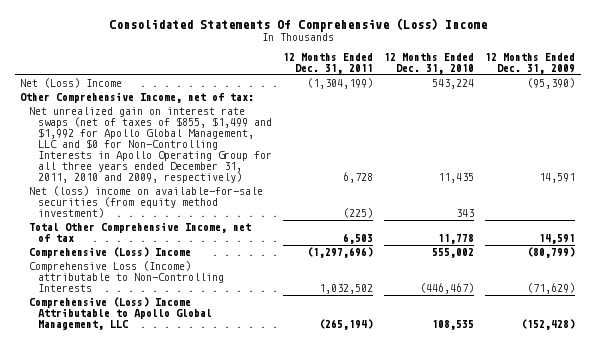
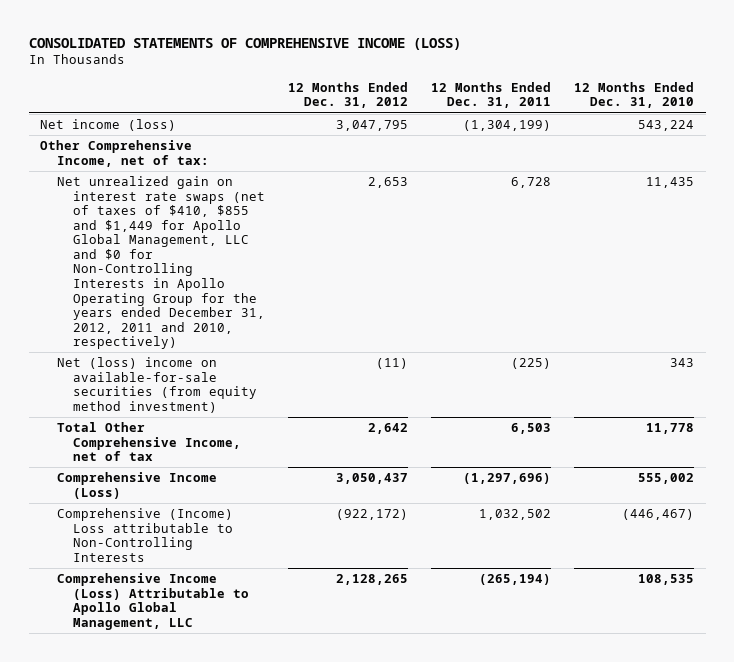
- Consolidated Statements Of Comprehensive (Loss) Income
+ CONSOLIDATED STATEMENTS OF COMPREHENSIVE INCOME (LOSS)
- | 12 Months Ended Dec. 31, 2011 | 12 Months Ended Dec. 31, 2010 | 12 Months Ended Dec. 31, 2009
+ | 12 Months Ended Dec. 31, 2012 | 12 Months Ended Dec. 31, 2011 | 12 Months Ended Dec. 31, 2010
- Net (Loss) Income | (1,304,199) | 543,224 | (95,390)
+ Net income (loss) | 3,047,795 | (1,304,199) | 543,224
- Net unrealized gain on interest rate swaps (net of taxes of $855, $1,499 and $1,992 for Apollo Global Management, LLC and $0 for Non-Controlling Interests in Apollo Operating Group for all three years ended December 31, 2011, 2010 and 2009, respectively) | 6,728 | 11,435 | 14,591
+ Net unrealized gain on interest rate swaps (net of taxes of $410, $855 and $1,449 for Apollo Global Management, LLC and $0 for Non-Controlling Interests in Apollo Operating Group for the years ended December 31, 2012, 2011 and 2010, respectively) | 2,653 | 6,728 | 11,435
- Comprehensive (Loss) Income | (1,297,696) | 555,002 | (80,799)
- Comprehensive Loss (Income) attributable to Non-Controlling Interests | 1,032,502 | (446,467) | (71,629)
- Comprehensive (Loss) Income Attributable to Apollo Global Management, LLC | (265,194) | 108,535 | (152,428)
+ Comprehensive Income (Loss) | 3,050,437 | (1,297,696) | 555,002
+ Comprehensive (Income) Loss attributable to Non-Controlling Interests | (922,172) | 1,032,502 | (446,467)
+ Comprehensive Income (Loss) Attributable to Apollo Global Management, LLC | 2,128,265 | (265,194) | 108,535

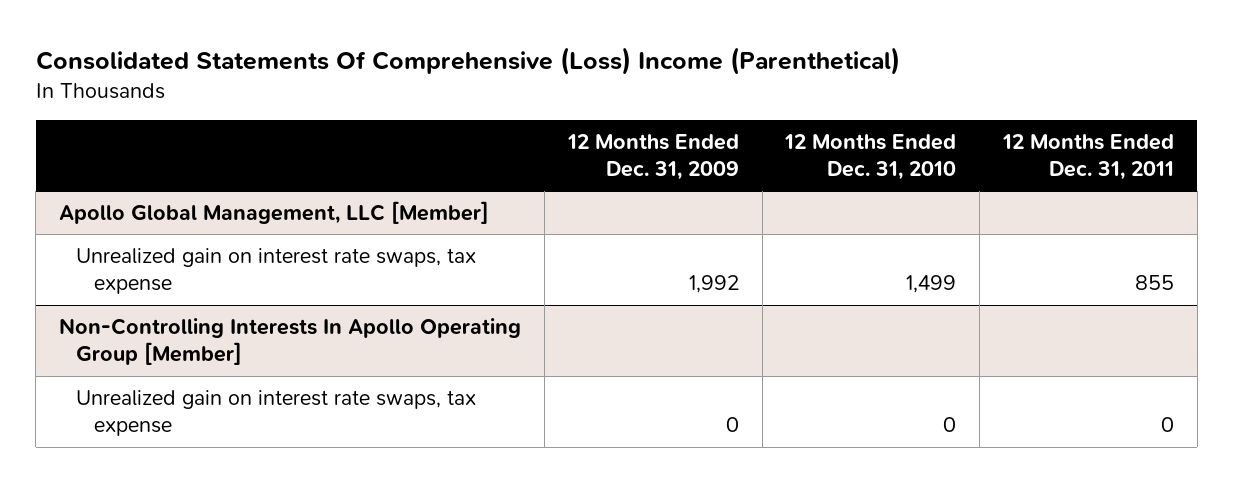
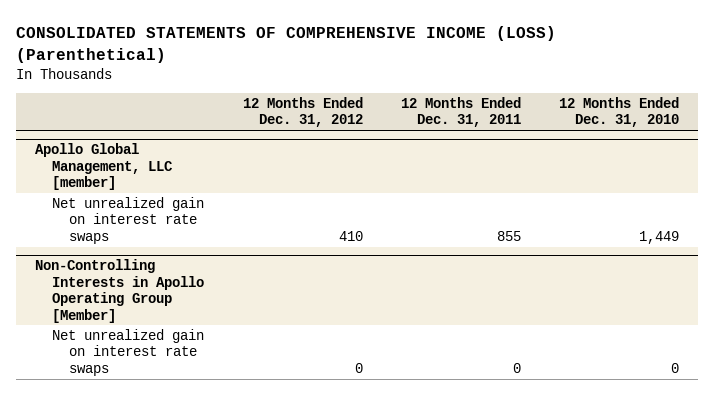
- Consolidated Statements Of Comprehensive (Loss) Income (Parenthetical)
+ CONSOLIDATED STATEMENTS OF COMPREHENSIVE INCOME (LOSS) (Parenthetical)
- | 12 Months Ended Dec. 31, 2009 | 12 Months Ended Dec. 31, 2010 | 12 Months Ended Dec. 31, 2011
+ | 12 Months Ended Dec. 31, 2012 | 12 Months Ended Dec. 31, 2011 | 12 Months Ended Dec. 31, 2010
- Apollo Global Management, LLC [Member]
- Unrealized gain on interest rate swaps, tax expense | 1,992 | 1,499 | 855
- Non-Controlling Interests In Apollo Operating Group [Member]
- Unrealized gain on interest rate swaps, tax expense | 0 | 0 | 0
+ Apollo Global Management, LLC [member]
+ Net unrealized gain on interest rate swaps | 410 | 855 | 1,449
+ Non-Controlling Interests in Apollo Operating Group [Member]
+ Net unrealized gain on interest rate swaps | 0 | 0 | 0

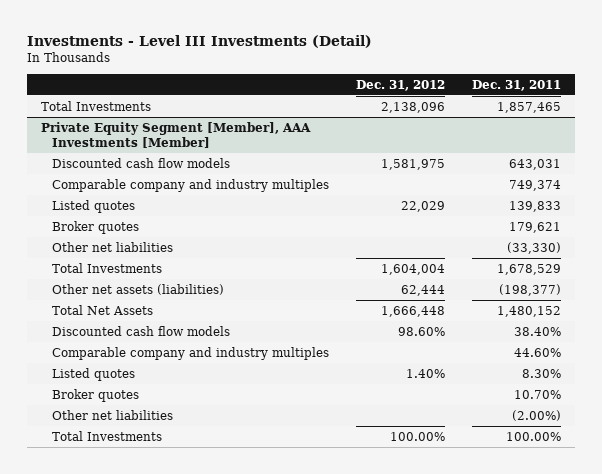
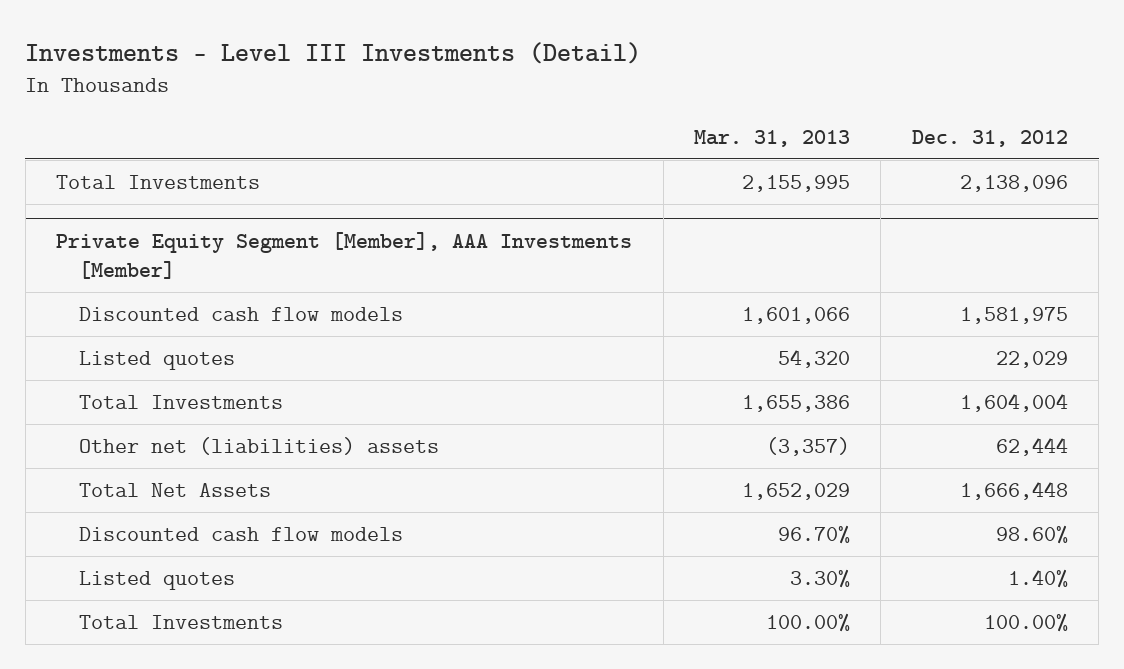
- | Dec. 31, 2012 | Dec. 31, 2011
+ | Mar. 31, 2013 | Dec. 31, 2012
@ Private Equity Segment [Member], AAA Investments [Member]
- Comparable company and industry multiples | | 749,374
- Broker quotes | | 179,621
- Other net liabilities | | (33,330)
- Other net assets (liabilities) | 62,444 | (198,377)
+ Other net (liabilities) assets | (3,357) | 62,444
- Comparable company and industry multiples | | 44.60%
- Broker quotes | | 10.70%
- Other net liabilities | | (2.00%)

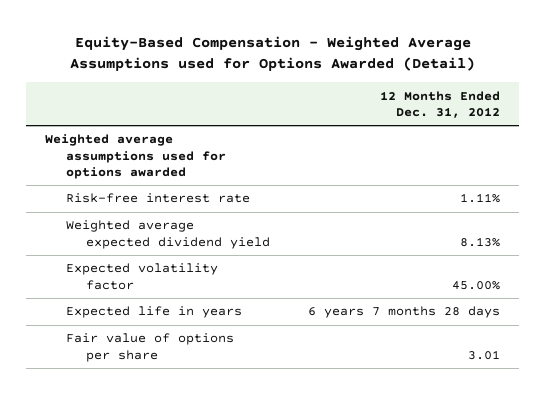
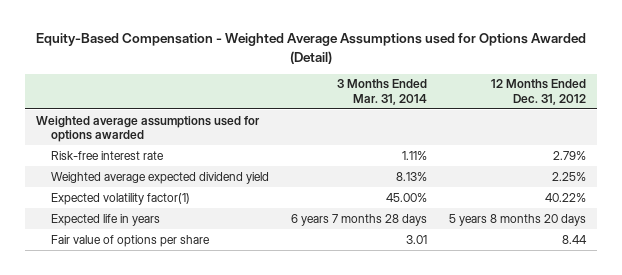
- | 12 Months Ended Dec. 31, 2012
+ | 3 Months Ended Mar. 31, 2014 | 12 Months Ended Dec. 31, 2012
- Risk-free interest rate | 1.11%
- Weighted average expected dividend yield | 8.13%
- Expected volatility factor | 45.00%
- Expected life in years | 6 years 7 months 28 days
- Fair value of options per share | 3.01
+ Risk-free interest rate | 1.11% | 2.79%
+ Weighted average expected dividend yield | 8.13% | 2.25%
+ Expected volatility factor(1) | 45.00% | 40.22%
+ Expected life in years | 6 years 7 months 28 days | 5 years 8 months 20 days
+ Fair value of options per share | 3.01 | 8.44

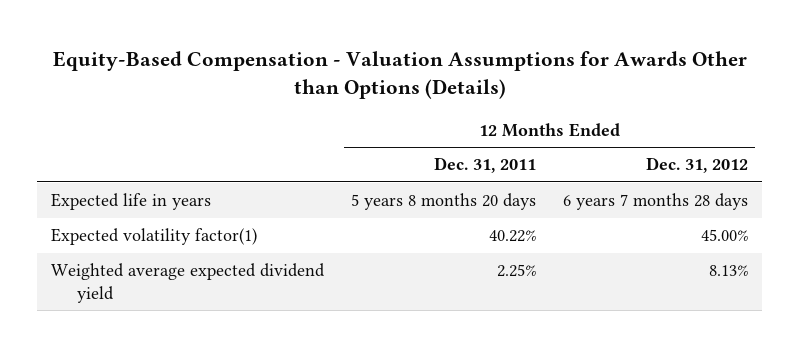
- Equity-Based Compensation - Weighted Average Assumptions used for Options Awarded (Detail)
+ Equity-Based Compensation - Valuation Assumptions for Awards Other than Options (Details)
- | 3 Months Ended Mar. 31, 2014 | 12 Months Ended Dec. 31, 2012
+ | 12 Months Ended Dec. 31, 2011 | 12 Months Ended Dec. 31, 2012
- Weighted average assumptions used for options awarded
- Risk-free interest rate | 1.11% | 2.79%
- Weighted average expected dividend yield | 8.13% | 2.25%
- Expected volatility factor(1) | 45.00% | 40.22%
- Expected life in years | 6 years 7 months 28 days | 5 years 8 months 20 days
- Fair value of options per share | 3.01 | 8.44
+ Expected life in years | 5 years 8 months 20 days | 6 years 7 months 28 days
+ Expected volatility factor(1) | 40.22% | 45.00%
+ Weighted average expected dividend yield | 2.25% | 8.13%

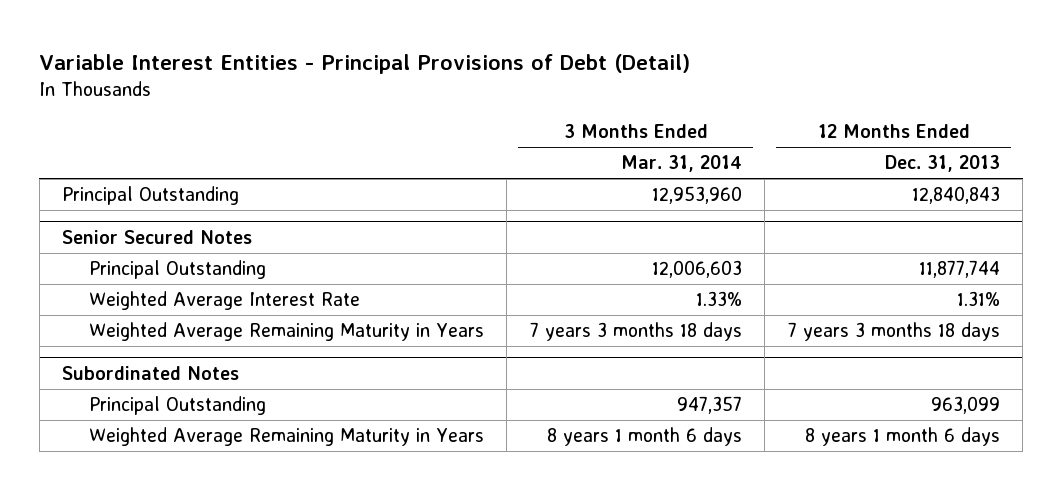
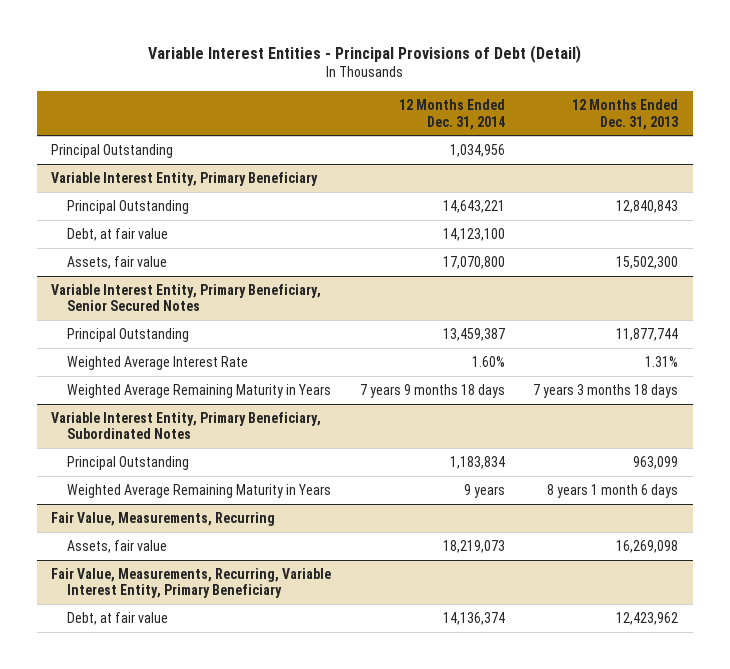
- | 3 Months Ended Mar. 31, 2014 | 12 Months Ended Dec. 31, 2013
+ | 12 Months Ended Dec. 31, 2014 | 12 Months Ended Dec. 31, 2013
+ Principal Outstanding | 1,034,956 |
+ Variable Interest Entity, Primary Beneficiary
- Senior Secured Notes
+ Debt, at fair value | 14,123,100 |
+ Assets, fair value | 17,070,800 | 15,502,300
+ Variable Interest Entity, Primary Beneficiary, Senior Secured Notes
- Subordinated Notes
+ Variable Interest Entity, Primary Beneficiary, Subordinated Notes
+ Fair Value, Measurements, Recurring
+ Assets, fair value | 18,219,073 | 16,269,098
+ Fair Value, Measurements, Recurring, Variable Interest Entity, Primary Beneficiary
+ Debt, at fair value | 14,136,374 | 12,423,962

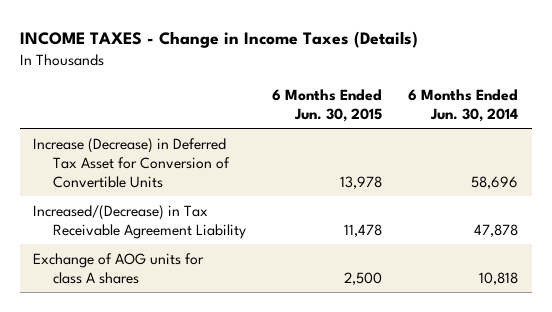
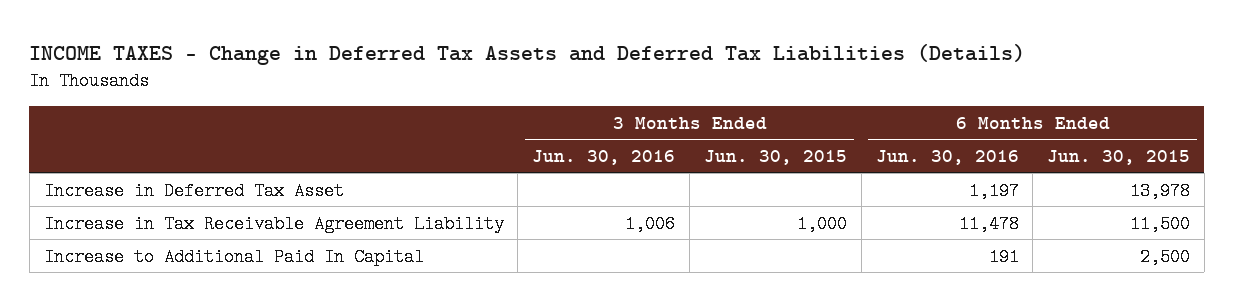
- INCOME TAXES - Change in Income Taxes (Details)
+ INCOME TAXES - Change in Deferred Tax Assets and Deferred Tax Liabilities (Details)
- | 6 Months Ended Jun. 30, 2015 | 6 Months Ended Jun. 30, 2014
+ | 3 Months Ended Jun. 30, 2016 | 3 Months Ended Jun. 30, 2015 | 6 Months Ended Jun. 30, 2016 | 6 Months Ended Jun. 30, 2015
- Increase (Decrease) in Deferred Tax Asset for Conversion of Convertible Units | 13,978 | 58,696
- Increased/(Decrease) in Tax Receivable Agreement Liability | 11,478 | 47,878
- Exchange of AOG units for class A shares | 2,500 | 10,818
+ Increase in Deferred Tax Asset | | | 1,197 | 13,978
+ Increase in Tax Receivable Agreement Liability | 1,006 | 1,000 | 11,478 | 11,500
+ Increase to Additional Paid In Capital | | | 191 | 2,500

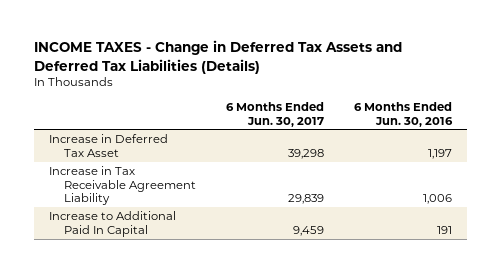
- | 3 Months Ended Jun. 30, 2016 | 3 Months Ended Jun. 30, 2015 | 6 Months Ended Jun. 30, 2016 | 6 Months Ended Jun. 30, 2015
+ | 6 Months Ended Jun. 30, 2017 | 6 Months Ended Jun. 30, 2016
- Increase in Tax Receivable Agreement Liability | 1,006 | 1,000 | 11,478 | 11,500
+ Increase in Tax Receivable Agreement Liability | 29,839 | 1,006

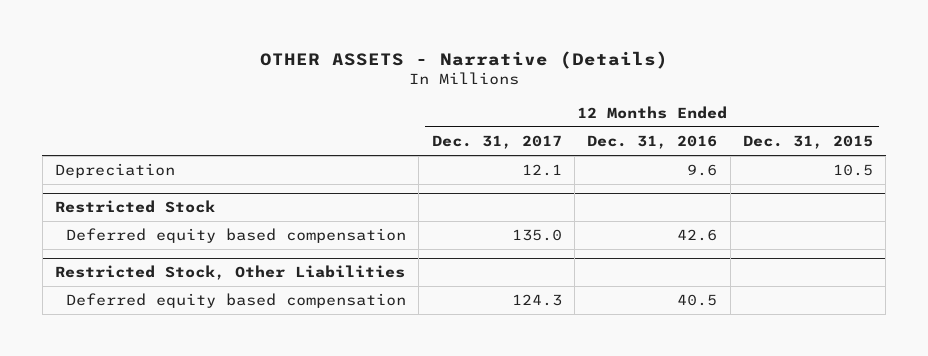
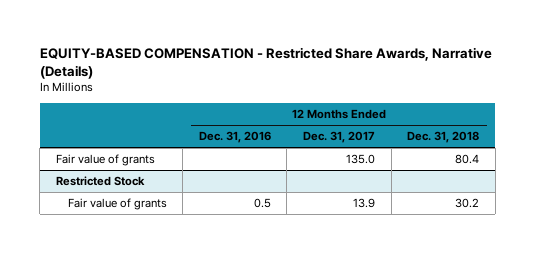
- OTHER ASSETS - Narrative (Details)
+ EQUITY-BASED COMPENSATION - Restricted Share Awards, Narrative (Details)
- | 12 Months Ended Dec. 31, 2017 | 12 Months Ended Dec. 31, 2016 | 12 Months Ended Dec. 31, 2015
+ | 12 Months Ended Dec. 31, 2016 | 12 Months Ended Dec. 31, 2017 | 12 Months Ended Dec. 31, 2018
- Depreciation | 12.1 | 9.6 | 10.5
+ Fair value of grants | | 135.0 | 80.4
@ Restricted Stock
- Deferred equity based compensation | 135.0 | 42.6 |
- Restricted Stock, Other Liabilities
- Deferred equity based compensation | 124.3 | 40.5 |
@ Restricted Stock
+ Fair value of grants | 0.5 | 13.9 | 30.2

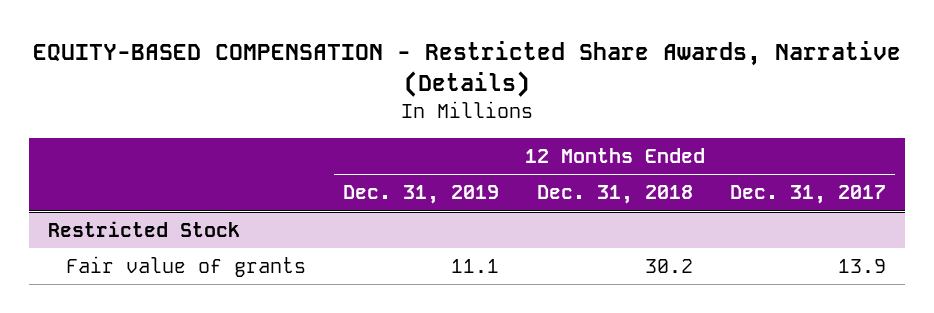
- | 12 Months Ended Dec. 31, 2016 | 12 Months Ended Dec. 31, 2017 | 12 Months Ended Dec. 31, 2018
+ | 12 Months Ended Dec. 31, 2019 | 12 Months Ended Dec. 31, 2018 | 12 Months Ended Dec. 31, 2017
- Fair value of grants | | 135.0 | 80.4

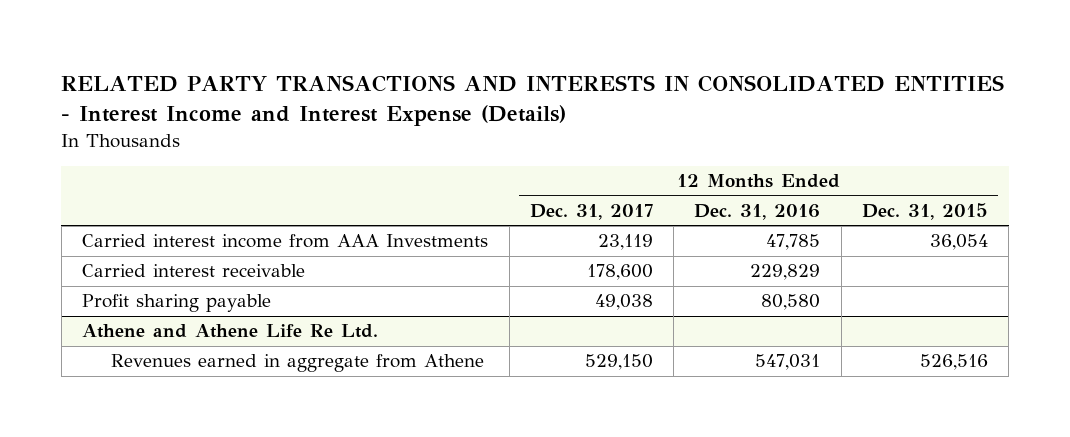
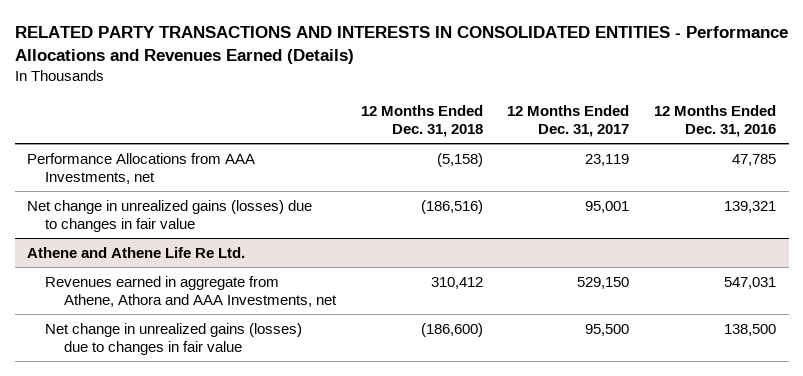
- RELATED PARTY TRANSACTIONS AND INTERESTS IN CONSOLIDATED ENTITIES - Interest Income and Interest Expense (Details)
+ RELATED PARTY TRANSACTIONS AND INTERESTS IN CONSOLIDATED ENTITIES - Performance Allocations and Revenues Earned (Details)
- | 12 Months Ended Dec. 31, 2017 | 12 Months Ended Dec. 31, 2016 | 12 Months Ended Dec. 31, 2015
+ | 12 Months Ended Dec. 31, 2018 | 12 Months Ended Dec. 31, 2017 | 12 Months Ended Dec. 31, 2016
- Carried interest income from AAA Investments | 23,119 | 47,785 | 36,054
- Carried interest receivable | 178,600 | 229,829 |
- Profit sharing payable | 49,038 | 80,580 |
+ Performance Allocations from AAA Investments, net | (5,158) | 23,119 | 47,785
+ Net change in unrealized gains (losses) due to changes in fair value | (186,516) | 95,001 | 139,321
@ Athene and Athene Life Re Ltd.
- Revenues earned in aggregate from Athene | 529,150 | 547,031 | 526,516
+ Revenues earned in aggregate from Athene, Athora and AAA Investments, net | 310,412 | 529,150 | 547,031
+ Net change in unrealized gains (losses) due to changes in fair value | (186,600) | 95,500 | 138,500

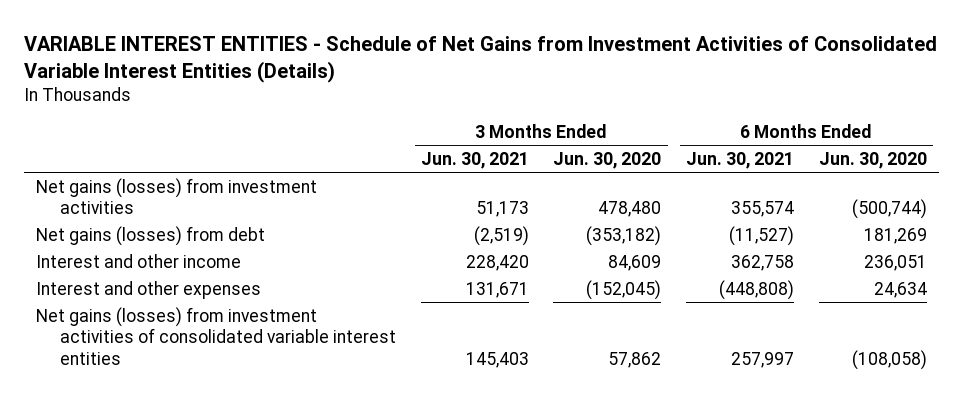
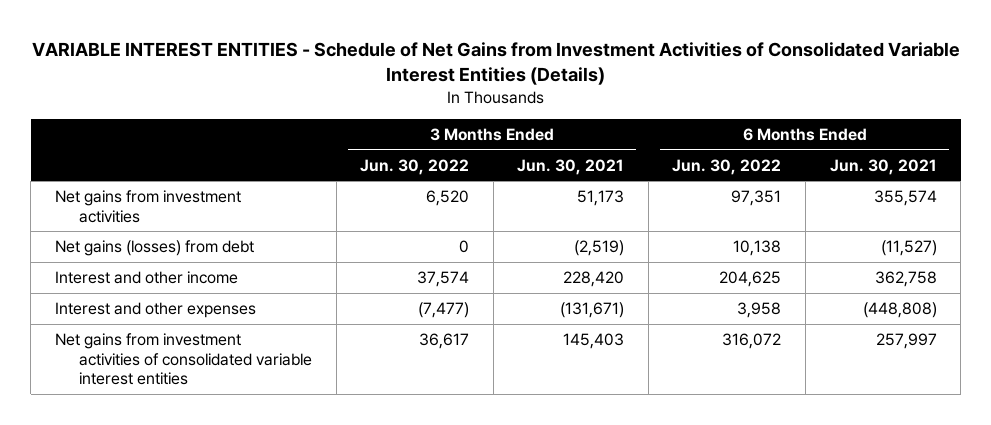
- | 3 Months Ended Jun. 30, 2021 | 3 Months Ended Jun. 30, 2020 | 6 Months Ended Jun. 30, 2021 | 6 Months Ended Jun. 30, 2020
+ | 3 Months Ended Jun. 30, 2022 | 3 Months Ended Jun. 30, 2021 | 6 Months Ended Jun. 30, 2022 | 6 Months Ended Jun. 30, 2021
- Net gains (losses) from investment activities | 51,173 | 478,480 | 355,574 | (500,744)
+ Net gains from investment activities | 6,520 | 51,173 | 97,351 | 355,574
- Interest and other expenses | 131,671 | (152,045) | (448,808) | 24,634
- Net gains (losses) from investment activities of consolidated variable interest entities | 145,403 | 57,862 | 257,997 | (108,058)
+ Interest and other expenses | (7,477) | (131,671) | 3,958 | (448,808)
+ Net gains from investment activities of consolidated variable interest entities | 36,617 | 145,403 | 316,072 | 257,997

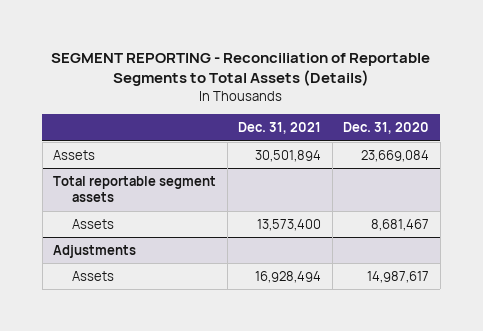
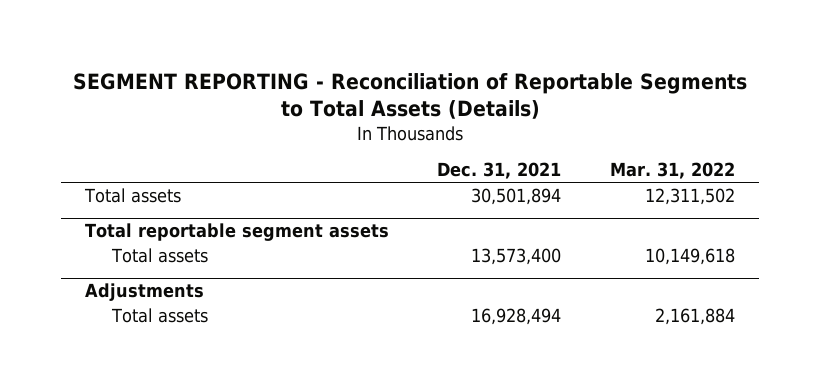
- | Dec. 31, 2021 | Dec. 31, 2020
+ | Dec. 31, 2021 | Mar. 31, 2022
- Assets | 30,501,894 | 23,669,084
+ Total assets | 30,501,894 | 12,311,502
@ Total reportable segment assets
- Assets | 13,573,400 | 8,681,467
+ Total assets | 13,573,400 | 10,149,618
@ Adjustments
- Assets | 16,928,494 | 14,987,617
+ Total assets | 16,928,494 | 2,161,884

